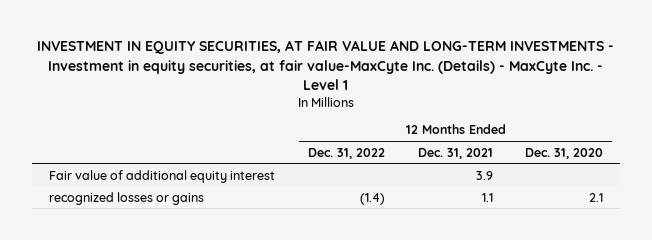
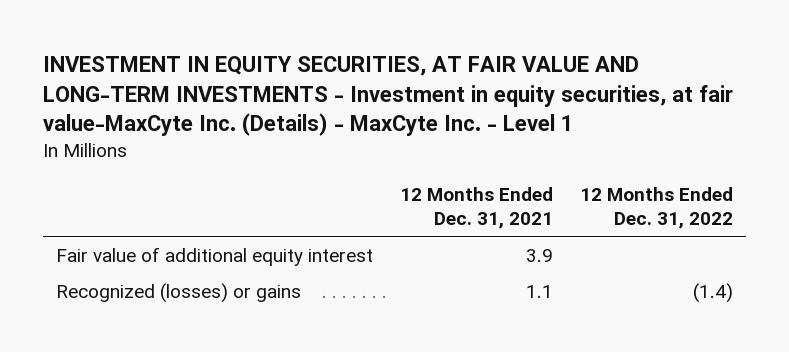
- | 12 Months Ended Dec. 31, 2022 | 12 Months Ended Dec. 31, 2021 | 12 Months Ended Dec. 31, 2020
+ | 12 Months Ended Dec. 31, 2021 | 12 Months Ended Dec. 31, 2022
- recognized losses or gains | (1.4) | 1.1 | 2.1
+ Recognized (losses) or gains | 1.1 | (1.4)

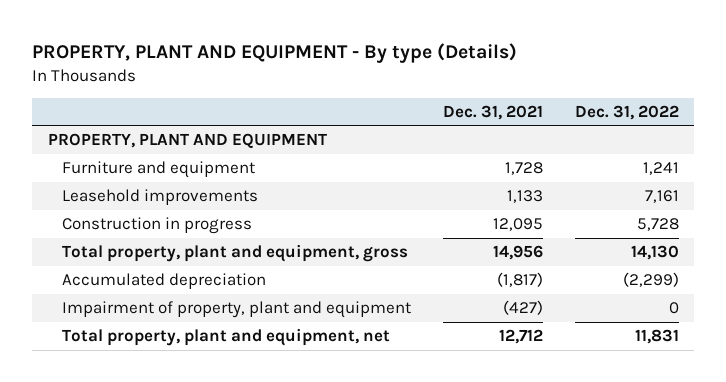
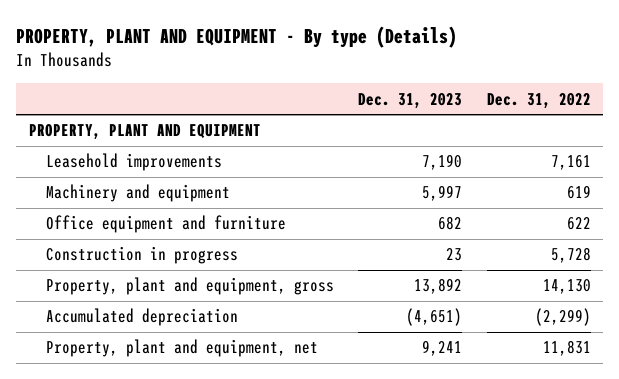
- | Dec. 31, 2021 | Dec. 31, 2022
+ | Dec. 31, 2023 | Dec. 31, 2022
- Furniture and equipment | 1,728 | 1,241
+ Machinery and equipment | 5,997 | 619
+ Office equipment and furniture | 682 | 622
- Total property, plant and equipment, gross | 14,956 | 14,130
+ Property, plant and equipment, gross | 13,892 | 14,130
- Impairment of property, plant and equipment | (427) | 0
- Total property, plant and equipment, net | 12,712 | 11,831
+ Property, plant and equipment, net | 9,241 | 11,831

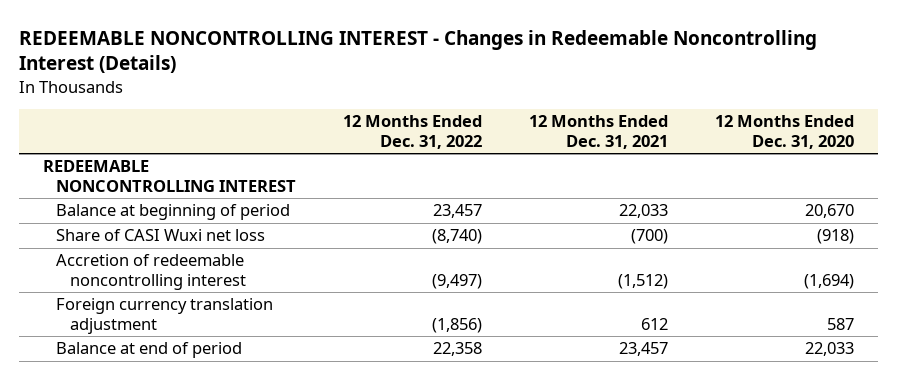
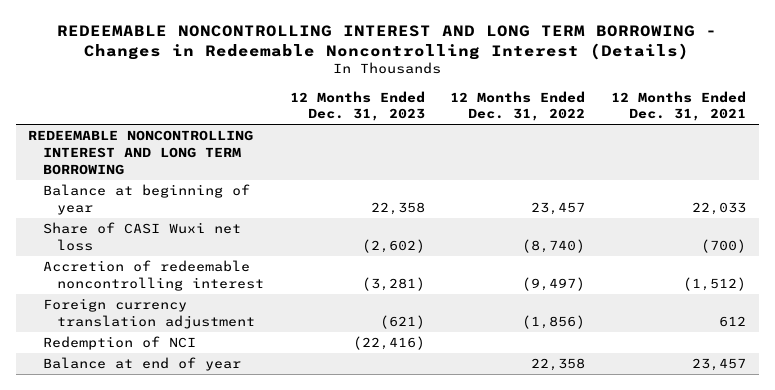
- REDEEMABLE NONCONTROLLING INTEREST - Changes in Redeemable Noncontrolling Interest (Details)
+ REDEEMABLE NONCONTROLLING INTEREST AND LONG TERM BORROWING - Changes in Redeemable Noncontrolling Interest (Details)
- | 12 Months Ended Dec. 31, 2022 | 12 Months Ended Dec. 31, 2021 | 12 Months Ended Dec. 31, 2020
+ | 12 Months Ended Dec. 31, 2023 | 12 Months Ended Dec. 31, 2022 | 12 Months Ended Dec. 31, 2021
- REDEEMABLE NONCONTROLLING INTEREST
- Balance at beginning of period | 23,457 | 22,033 | 20,670
+ REDEEMABLE NONCONTROLLING INTEREST AND LONG TERM BORROWING
+ Balance at beginning of year | 22,358 | 23,457 | 22,033
- Balance at end of period | 22,358 | 23,457 | 22,033
+ Redemption of NCI | (22,416) | |
+ Balance at end of year | | 22,358 | 23,457

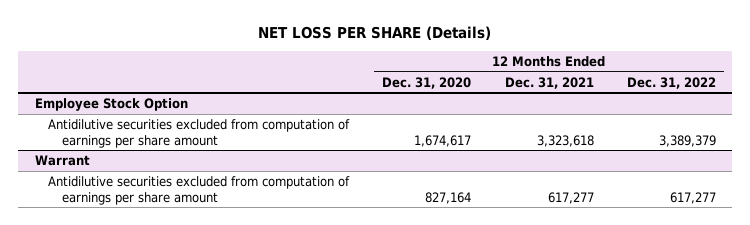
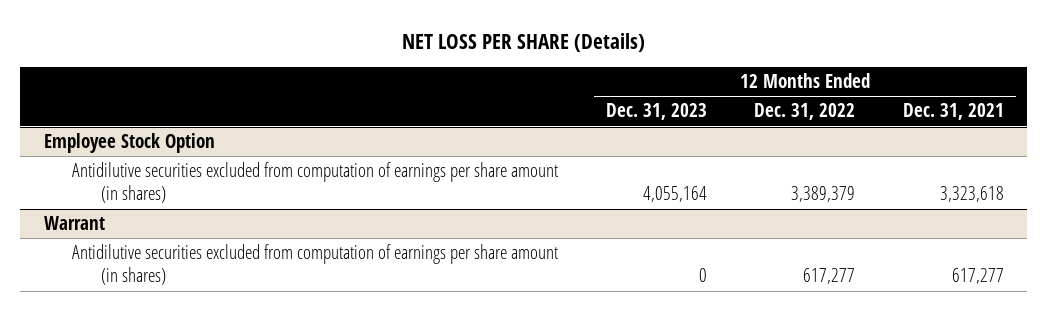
- | 12 Months Ended Dec. 31, 2020 | 12 Months Ended Dec. 31, 2021 | 12 Months Ended Dec. 31, 2022
+ | 12 Months Ended Dec. 31, 2023 | 12 Months Ended Dec. 31, 2022 | 12 Months Ended Dec. 31, 2021
@ Employee Stock Option
- Antidilutive securities excluded from computation of earnings per share amount | 1,674,617 | 3,323,618 | 3,389,379
+ Antidilutive securities excluded from computation of earnings per share amount (in shares) | 4,055,164 | 3,389,379 | 3,323,618
@ Warrant
- Antidilutive securities excluded from computation of earnings per share amount | 827,164 | 617,277 | 617,277
+ Antidilutive securities excluded from computation of earnings per share amount (in shares) | 0 | 617,277 | 617,277

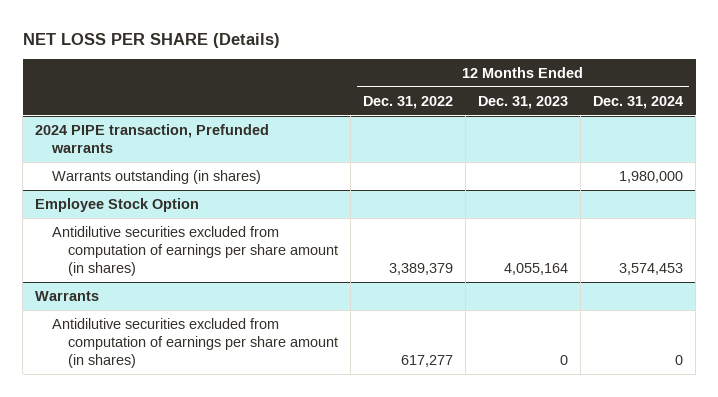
- | 12 Months Ended Dec. 31, 2023 | 12 Months Ended Dec. 31, 2022 | 12 Months Ended Dec. 31, 2021
+ | 12 Months Ended Dec. 31, 2022 | 12 Months Ended Dec. 31, 2023 | 12 Months Ended Dec. 31, 2024
+ 2024 PIPE transaction, Prefunded warrants
+ Warrants outstanding (in shares) | | | 1,980,000
- Warrant
+ Warrants

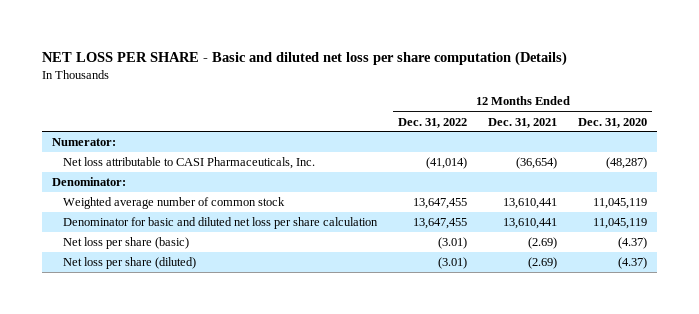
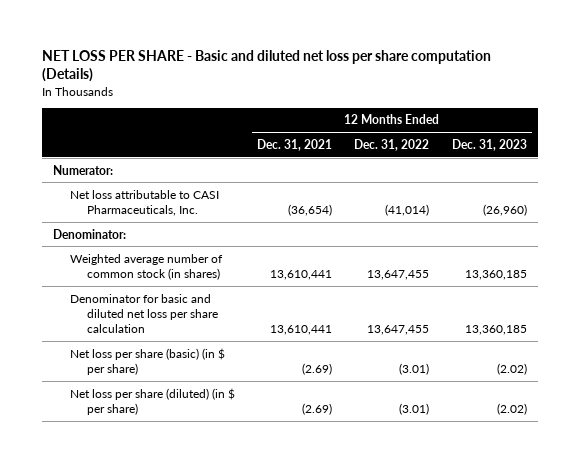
- | 12 Months Ended Dec. 31, 2022 | 12 Months Ended Dec. 31, 2021 | 12 Months Ended Dec. 31, 2020
+ | 12 Months Ended Dec. 31, 2021 | 12 Months Ended Dec. 31, 2022 | 12 Months Ended Dec. 31, 2023
- Weighted average number of common stock | 13,647,455 | 13,610,441 | 11,045,119
+ Weighted average number of common stock (in shares) | 13,610,441 | 13,647,455 | 13,360,185
- Net loss per share (basic) | (3.01) | (2.69) | (4.37)
- Net loss per share (diluted) | (3.01) | (2.69) | (4.37)
+ Net loss per share (basic) (in $ per share) | (2.69) | (3.01) | (2.02)
+ Net loss per share (diluted) (in $ per share) | (2.69) | (3.01) | (2.02)

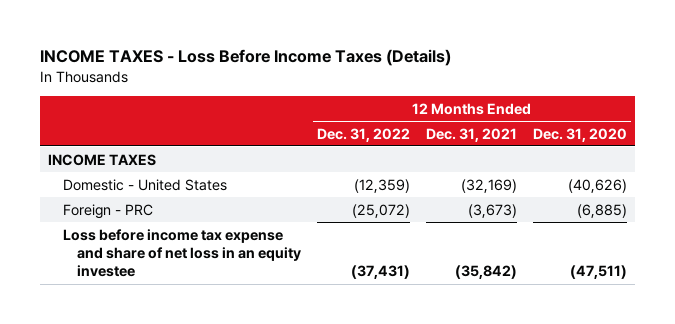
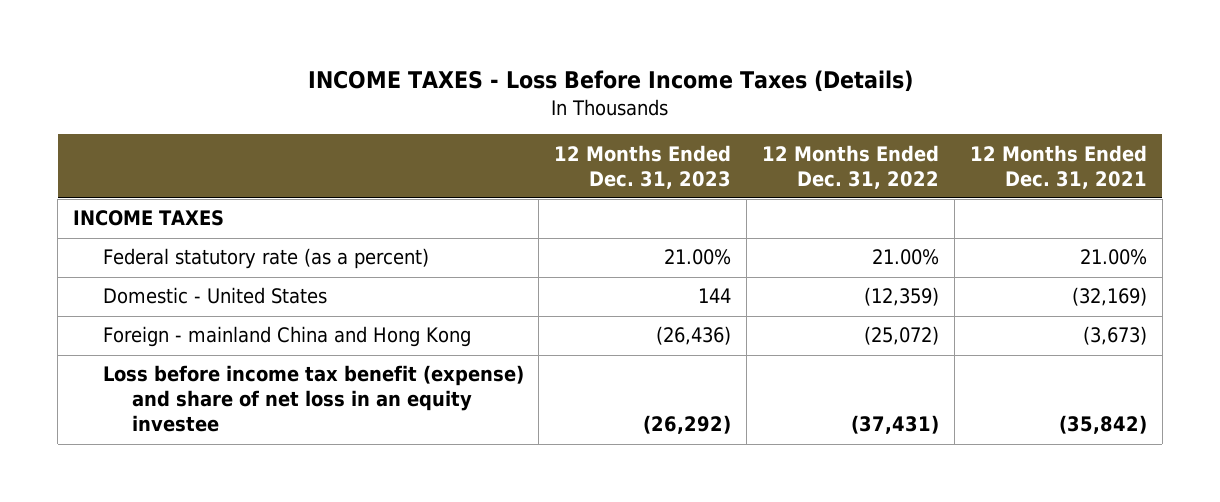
- | 12 Months Ended Dec. 31, 2022 | 12 Months Ended Dec. 31, 2021 | 12 Months Ended Dec. 31, 2020
+ | 12 Months Ended Dec. 31, 2023 | 12 Months Ended Dec. 31, 2022 | 12 Months Ended Dec. 31, 2021
+ Federal statutory rate (as a percent) | 21.00% | 21.00% | 21.00%
- Foreign - PRC | (25,072) | (3,673) | (6,885)
- Loss before income tax expense and share of net loss in an equity investee | (37,431) | (35,842) | (47,511)
+ Foreign - mainland China and Hong Kong | (26,436) | (25,072) | (3,673)
+ Loss before income tax benefit (expense) and share of net loss in an equity investee | (26,292) | (37,431) | (35,842)

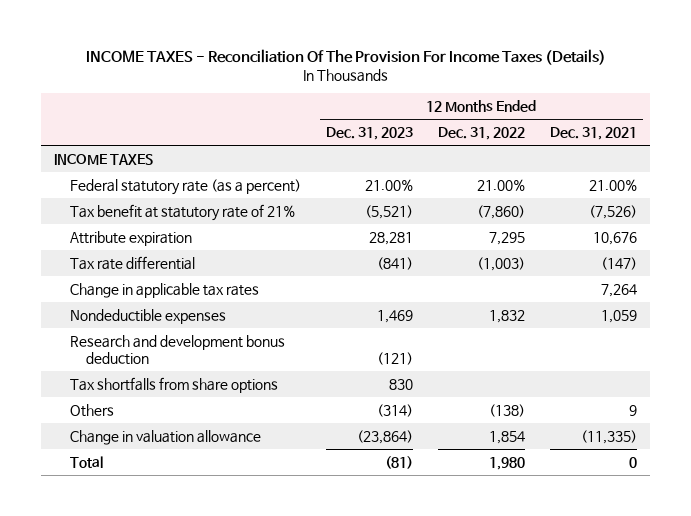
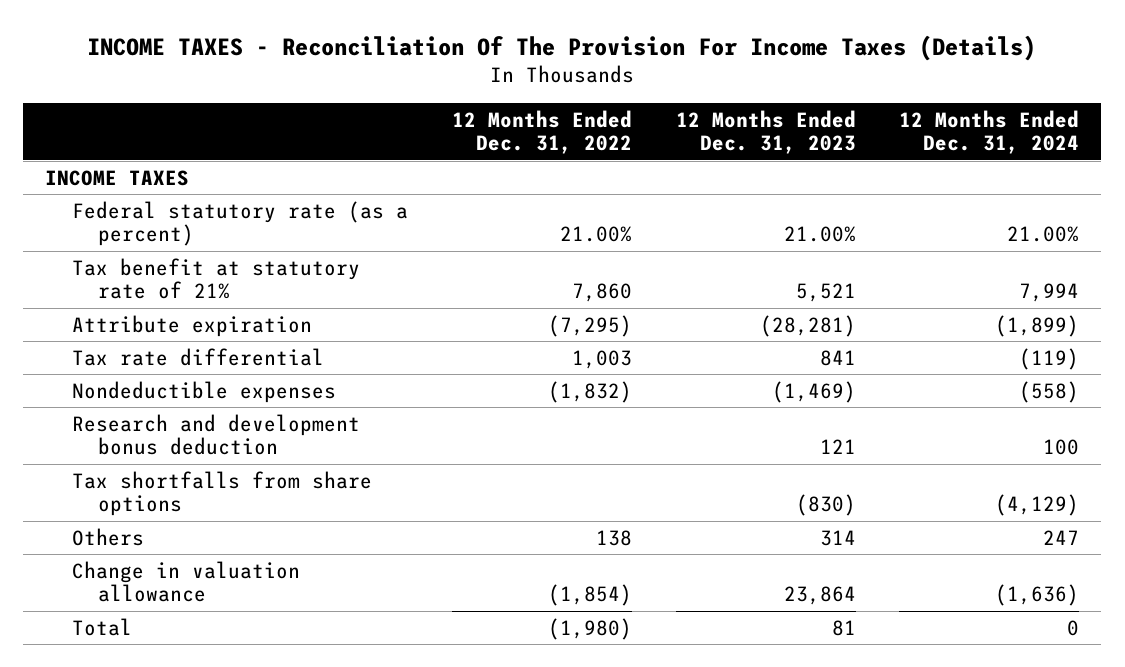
- | 12 Months Ended Dec. 31, 2023 | 12 Months Ended Dec. 31, 2022 | 12 Months Ended Dec. 31, 2021
+ | 12 Months Ended Dec. 31, 2022 | 12 Months Ended Dec. 31, 2023 | 12 Months Ended Dec. 31, 2024
- Tax benefit at statutory rate of 21% | (5,521) | (7,860) | (7,526)
- Attribute expiration | 28,281 | 7,295 | 10,676
- Tax rate differential | (841) | (1,003) | (147)
- Change in applicable tax rates | | | 7,264
- Nondeductible expenses | 1,469 | 1,832 | 1,059
- Research and development bonus deduction | (121) | |
- Tax shortfalls from share options | 830 | |
- Others | (314) | (138) | 9
- Change in valuation allowance | (23,864) | 1,854 | (11,335)
- Total | (81) | 1,980 | 0
+ Tax benefit at statutory rate of 21% | 7,860 | 5,521 | 7,994
+ Attribute expiration | (7,295) | (28,281) | (1,899)
+ Tax rate differential | 1,003 | 841 | (119)
+ Nondeductible expenses | (1,832) | (1,469) | (558)
+ Research and development bonus deduction | | 121 | 100
+ Tax shortfalls from share options | | (830) | (4,129)
+ Others | 138 | 314 | 247
+ Change in valuation allowance | (1,854) | 23,864 | (1,636)
+ Total | (1,980) | 81 | 0

